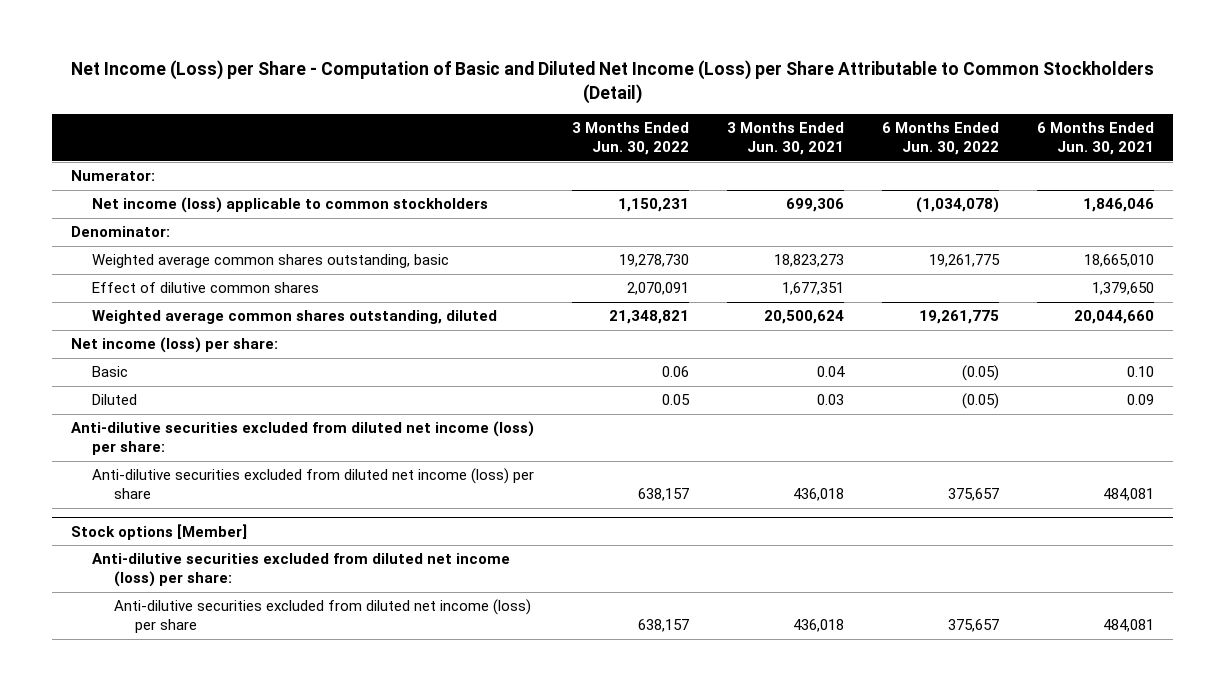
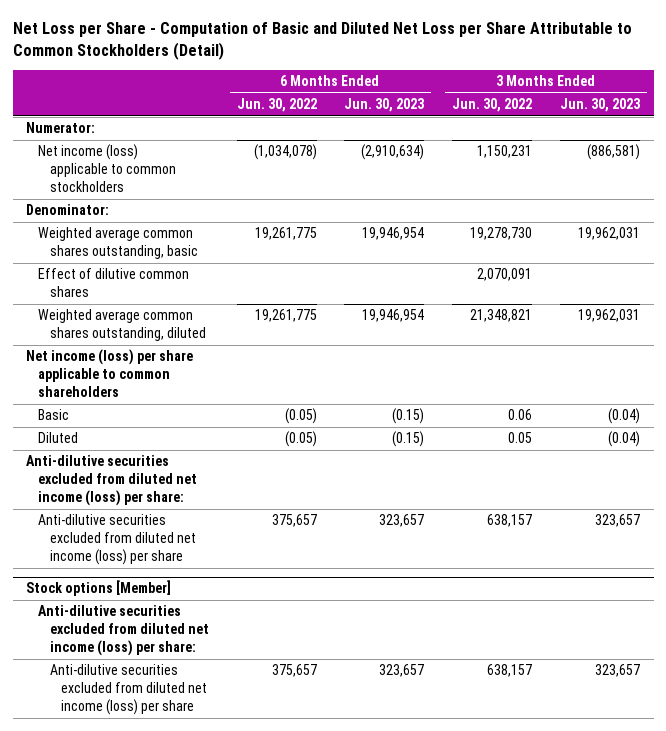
- Net Income (Loss) per Share - Computation of Basic and Diluted Net Income (Loss) per Share Attributable to Common Stockholders (Detail)
+ Net Loss per Share - Computation of Basic and Diluted Net Loss per Share Attributable to Common Stockholders (Detail)
- | 3 Months Ended Jun. 30, 2022 | 3 Months Ended Jun. 30, 2021 | 6 Months Ended Jun. 30, 2022 | 6 Months Ended Jun. 30, 2021
+ | 6 Months Ended Jun. 30, 2022 | 6 Months Ended Jun. 30, 2023 | 3 Months Ended Jun. 30, 2022 | 3 Months Ended Jun. 30, 2023
- Net income (loss) per share:
+ Net income (loss) per share applicable to common shareholders

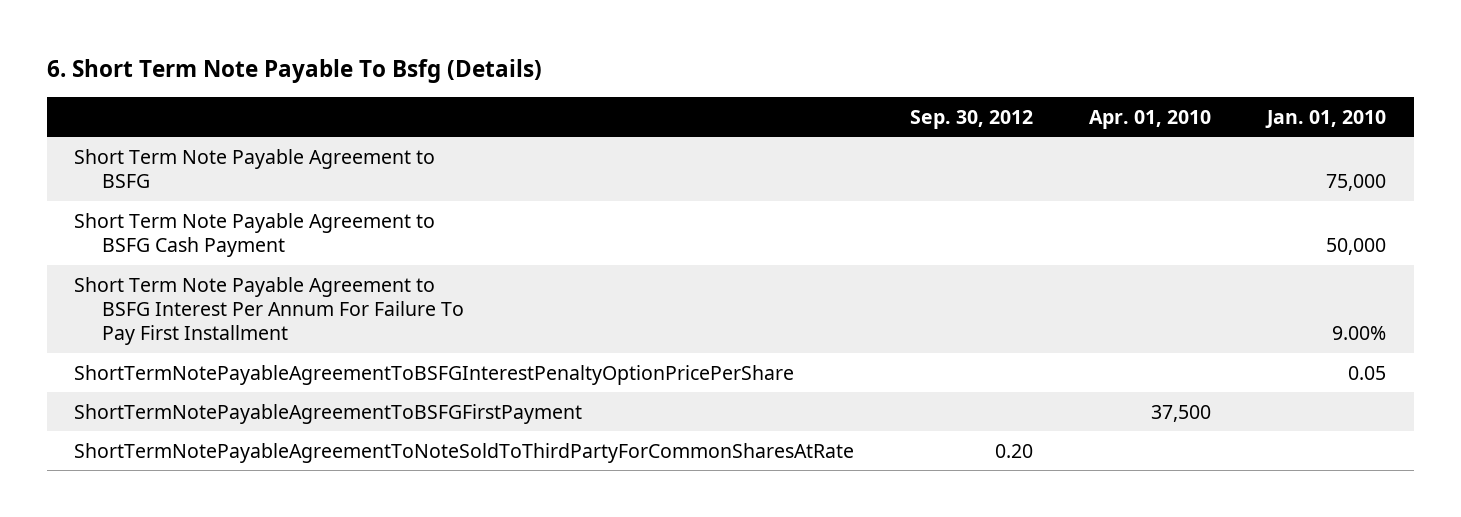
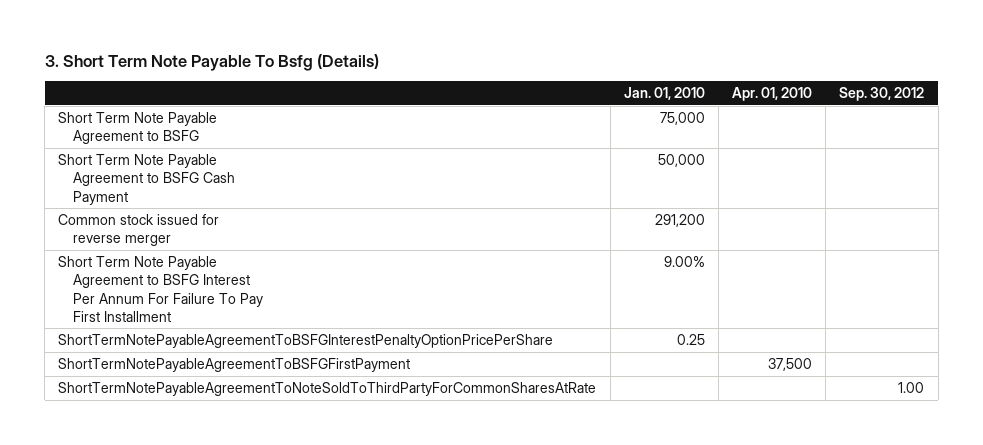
- 6. Short Term Note Payable To Bsfg (Details)
+ 3. Short Term Note Payable To Bsfg (Details)
- | Sep. 30, 2012 | Apr. 01, 2010 | Jan. 01, 2010
+ | Jan. 01, 2010 | Apr. 01, 2010 | Sep. 30, 2012
+ Common stock issued for reverse merger | 291,200 | |
- ShortTermNotePayableAgreementToBSFGInterestPenaltyOptionPricePerShare | | | 0.05
+ ShortTermNotePayableAgreementToBSFGInterestPenaltyOptionPricePerShare | 0.25 | |
- ShortTermNotePayableAgreementToNoteSoldToThirdPartyForCommonSharesAtRate | 0.20 | |
+ ShortTermNotePayableAgreementToNoteSoldToThirdPartyForCommonSharesAtRate | | | 1.00

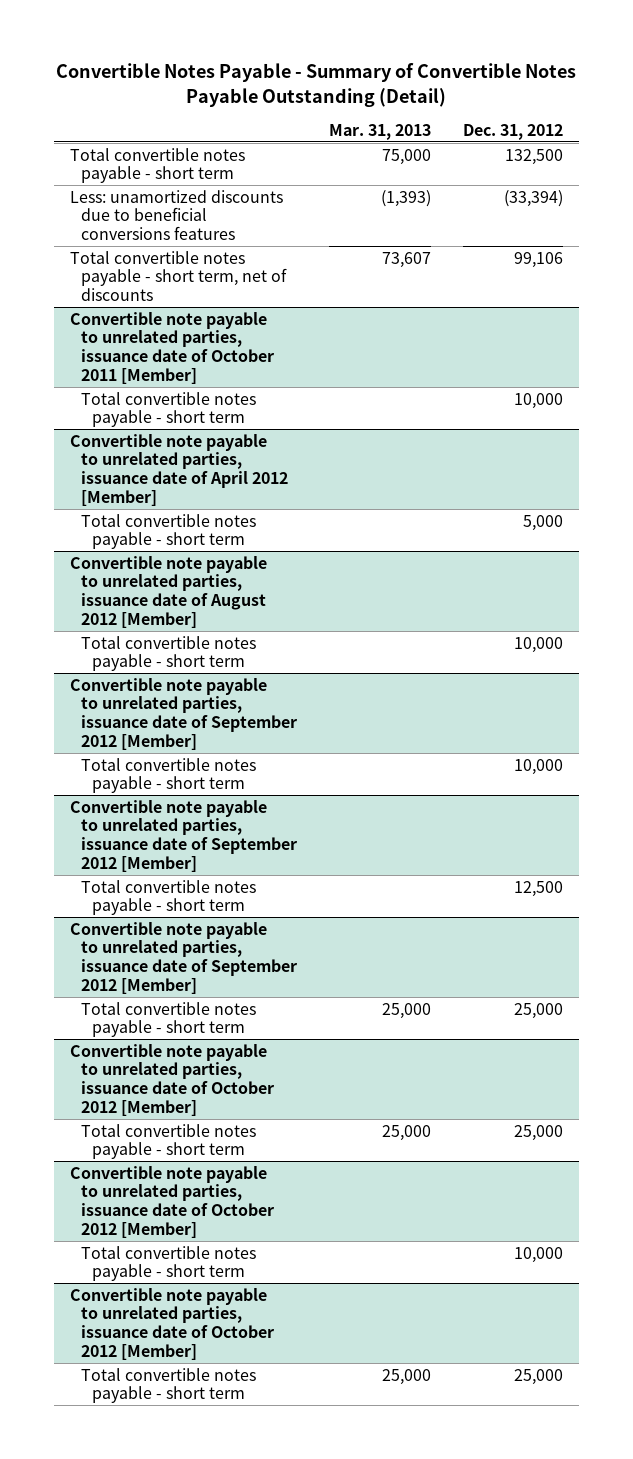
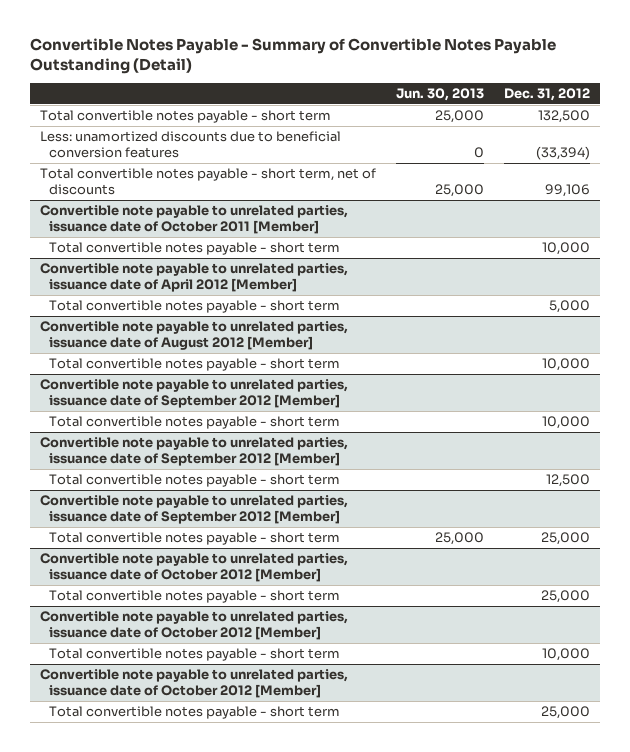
- | Mar. 31, 2013 | Dec. 31, 2012
+ | Jun. 30, 2013 | Dec. 31, 2012
- Less: unamortized discounts due to beneficial conversions features | (1,393) | (33,394)
+ Less: unamortized discounts due to beneficial conversion features | 0 | (33,394)

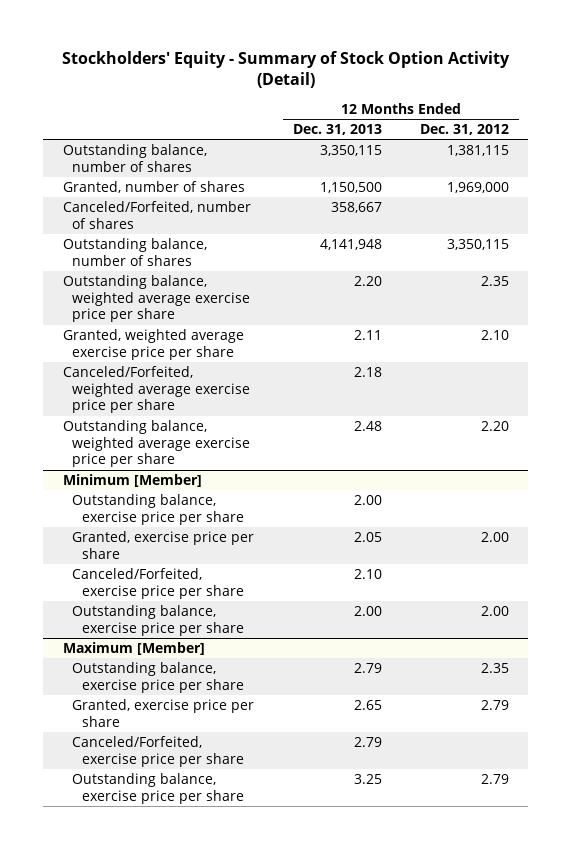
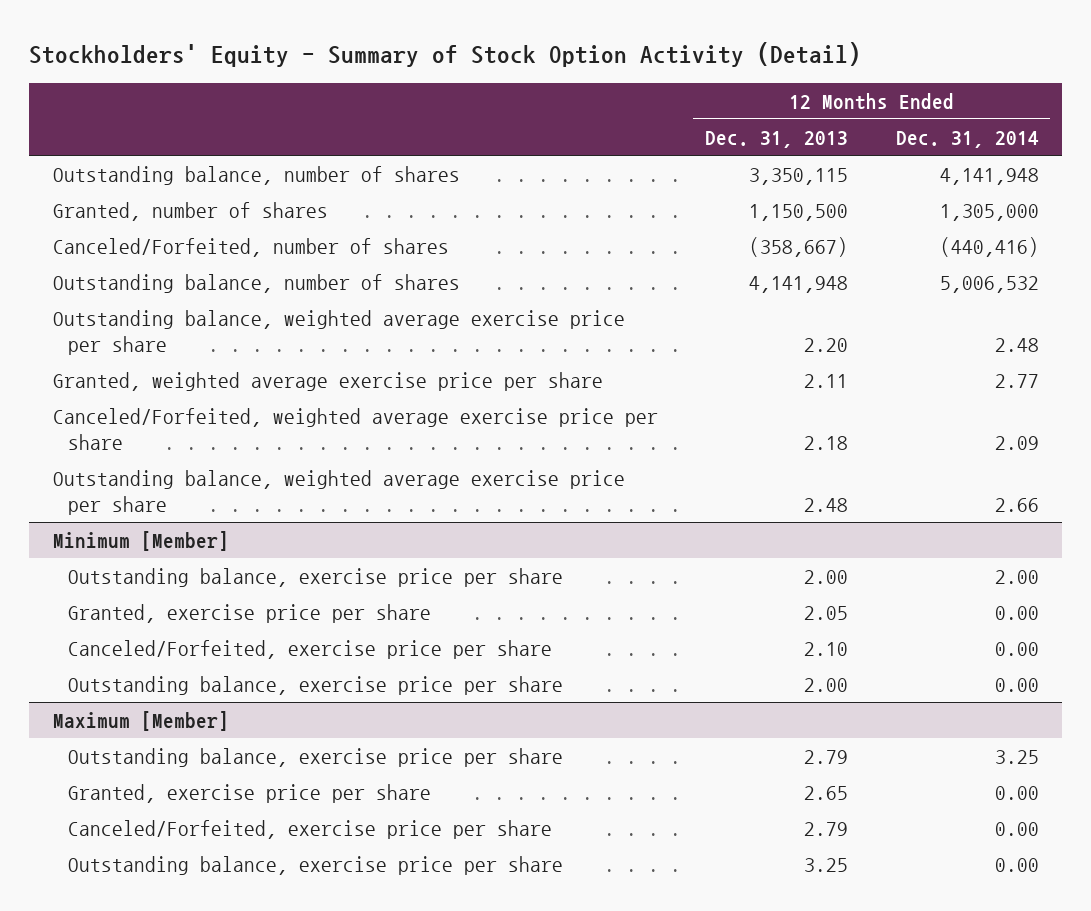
- | 12 Months Ended Dec. 31, 2013 | 12 Months Ended Dec. 31, 2012
+ | 12 Months Ended Dec. 31, 2013 | 12 Months Ended Dec. 31, 2014
- Canceled/Forfeited, number of shares | 358,667 |
+ Canceled/Forfeited, number of shares | (358,667) | (440,416)

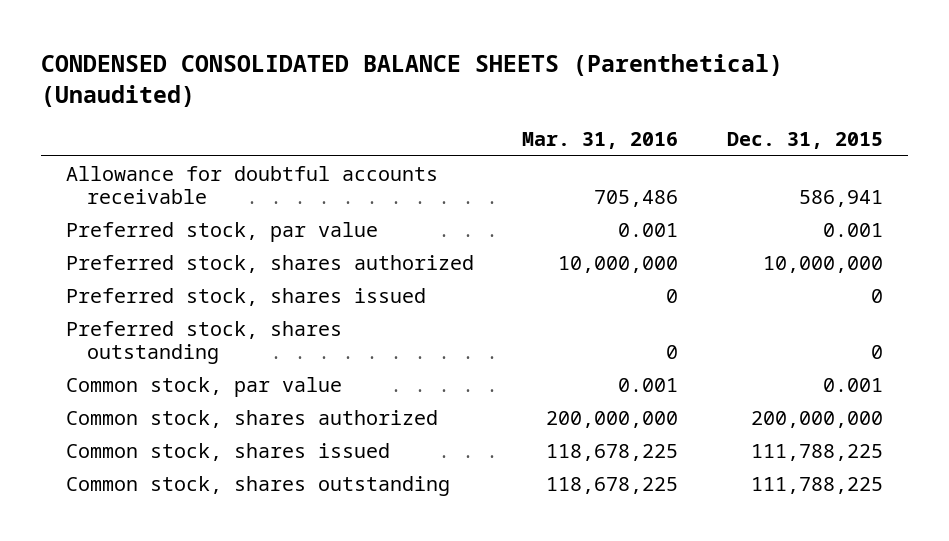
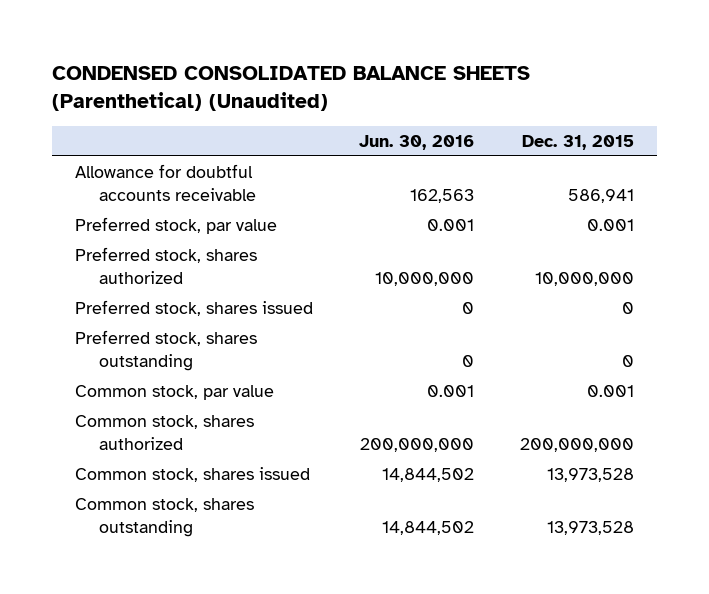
- | Mar. 31, 2016 | Dec. 31, 2015
+ | Jun. 30, 2016 | Dec. 31, 2015
- Common stock, shares issued | 118,678,225 | 111,788,225
- Common stock, shares outstanding | 118,678,225 | 111,788,225
+ Common stock, shares issued | 14,844,502 | 13,973,528
+ Common stock, shares outstanding | 14,844,502 | 13,973,528

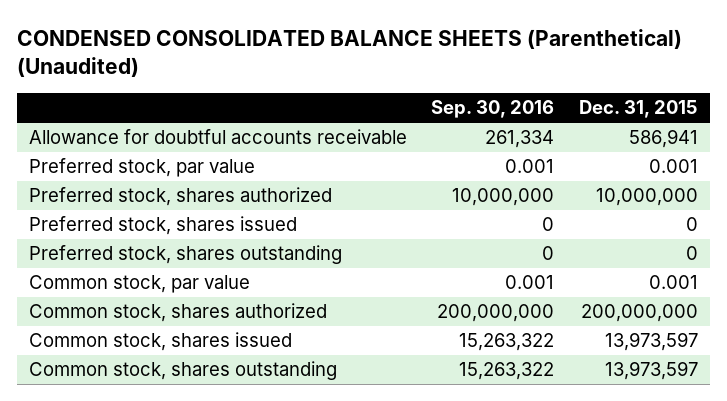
- | Jun. 30, 2016 | Dec. 31, 2015
+ | Sep. 30, 2016 | Dec. 31, 2015
- Common stock, shares issued | 14,844,502 | 13,973,528
- Common stock, shares outstanding | 14,844,502 | 13,973,528
+ Common stock, shares issued | 15,263,322 | 13,973,597
+ Common stock, shares outstanding | 15,263,322 | 13,973,597

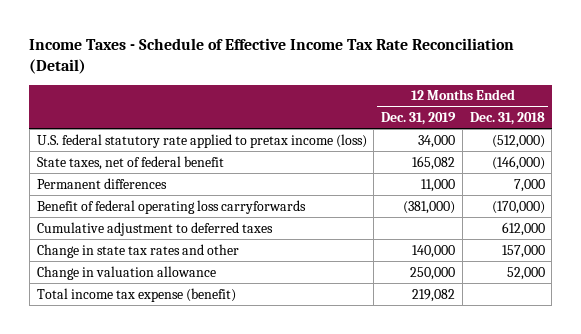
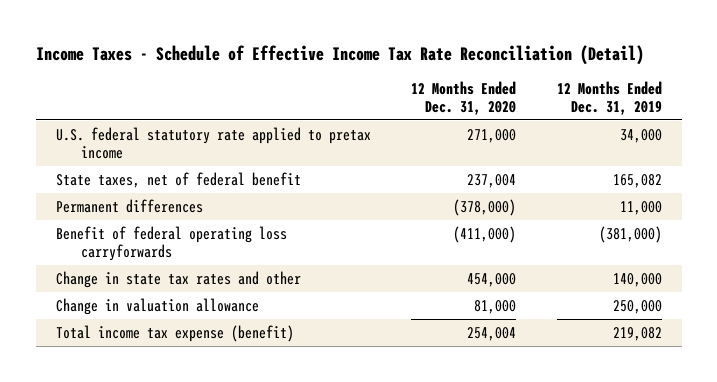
- | 12 Months Ended Dec. 31, 2019 | 12 Months Ended Dec. 31, 2018
+ | 12 Months Ended Dec. 31, 2020 | 12 Months Ended Dec. 31, 2019
- U.S. federal statutory rate applied to pretax income (loss) | 34,000 | (512,000)
+ U.S. federal statutory rate applied to pretax income | 271,000 | 34,000
- Cumulative adjustment to deferred taxes | | 612,000

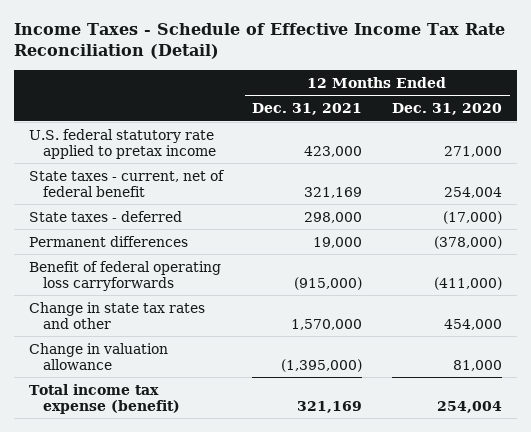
- | 12 Months Ended Dec. 31, 2020 | 12 Months Ended Dec. 31, 2019
+ | 12 Months Ended Dec. 31, 2021 | 12 Months Ended Dec. 31, 2020
- State taxes, net of federal benefit | 237,004 | 165,082
+ State taxes - current, net of federal benefit | 321,169 | 254,004
+ State taxes - deferred | 298,000 | (17,000)

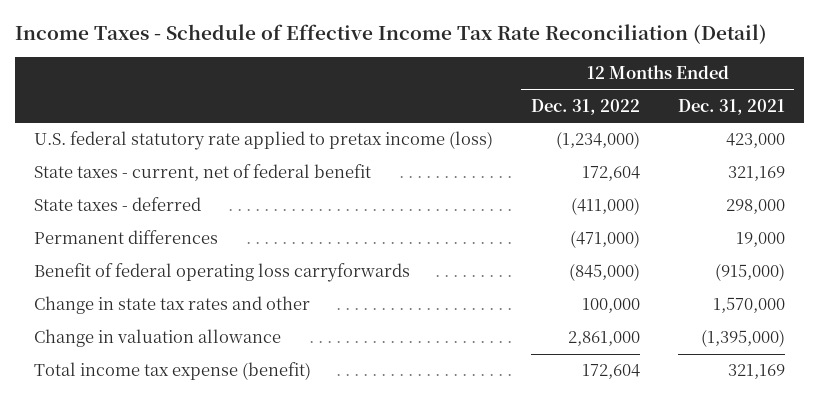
- | 12 Months Ended Dec. 31, 2021 | 12 Months Ended Dec. 31, 2020
+ | 12 Months Ended Dec. 31, 2022 | 12 Months Ended Dec. 31, 2021
- U.S. federal statutory rate applied to pretax income | 423,000 | 271,000
+ U.S. federal statutory rate applied to pretax income (loss) | (1,234,000) | 423,000

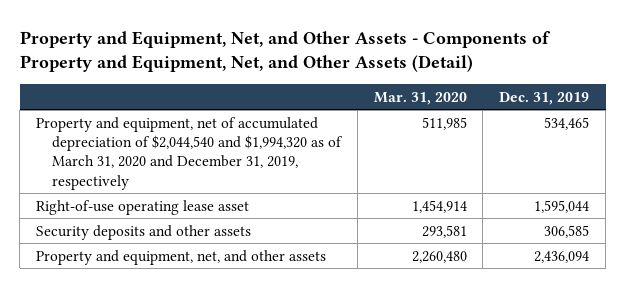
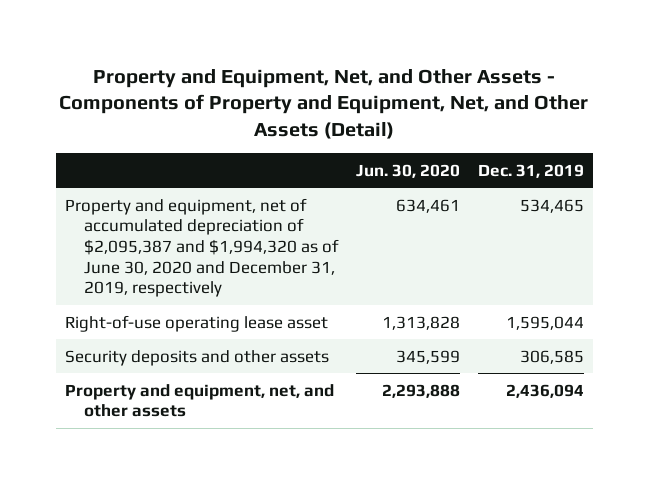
- | Mar. 31, 2020 | Dec. 31, 2019
+ | Jun. 30, 2020 | Dec. 31, 2019
- Property and equipment, net of accumulated depreciation of $2,044,540 and $1,994,320 as of March 31, 2020 and December 31, 2019, respectively | 511,985 | 534,465
+ Property and equipment, net of accumulated depreciation of $2,095,387 and $1,994,320 as of June 30, 2020 and December 31, 2019, respectively | 634,461 | 534,465

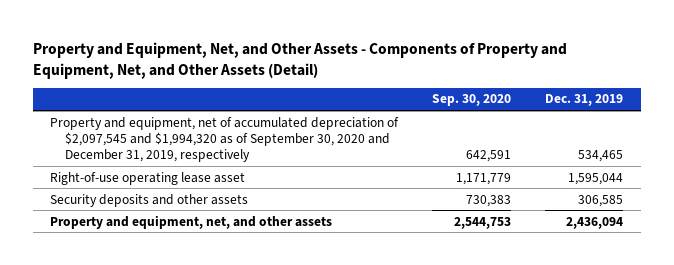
- | Jun. 30, 2020 | Dec. 31, 2019
+ | Sep. 30, 2020 | Dec. 31, 2019
- Property and equipment, net of accumulated depreciation of $2,095,387 and $1,994,320 as of June 30, 2020 and December 31, 2019, respectively | 634,461 | 534,465
+ Property and equipment, net of accumulated depreciation of $2,097,545 and $1,994,320 as of September 30, 2020 and December 31, 2019, respectively | 642,591 | 534,465

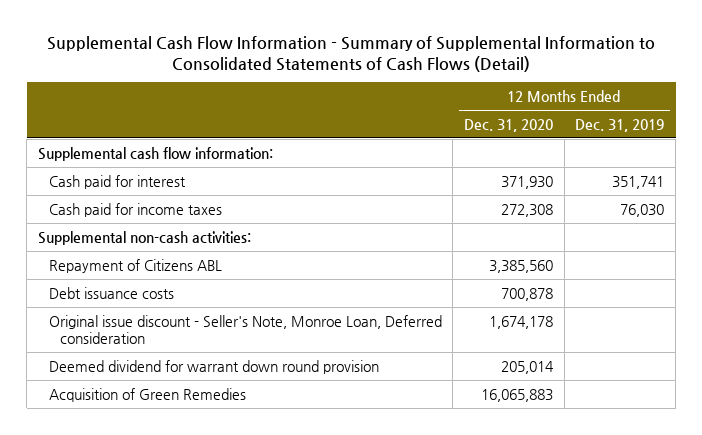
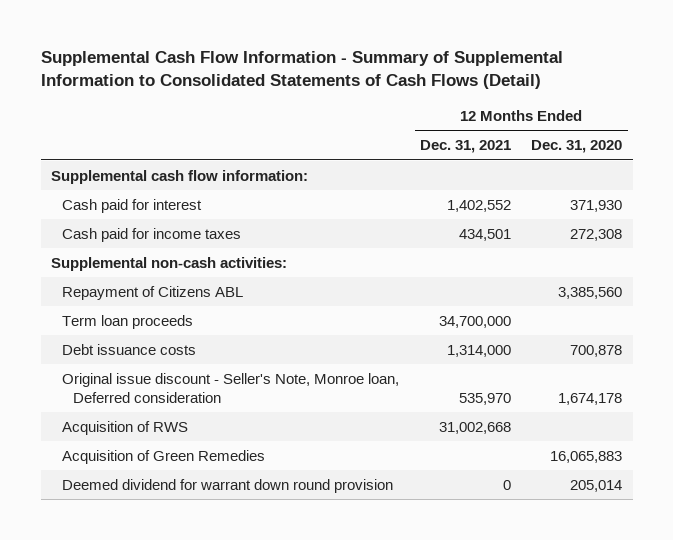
- | 12 Months Ended Dec. 31, 2020 | 12 Months Ended Dec. 31, 2019
+ | 12 Months Ended Dec. 31, 2021 | 12 Months Ended Dec. 31, 2020
+ Term loan proceeds | 34,700,000 |
- Original issue discount - Seller's Note, Monroe Loan, Deferred consideration | 1,674,178 |
+ Original issue discount - Seller's Note, Monroe loan, Deferred consideration | 535,970 | 1,674,178
+ Acquisition of RWS | 31,002,668 |
moved down: Deemed dividend for warrant down round provision | 0 | 205,014

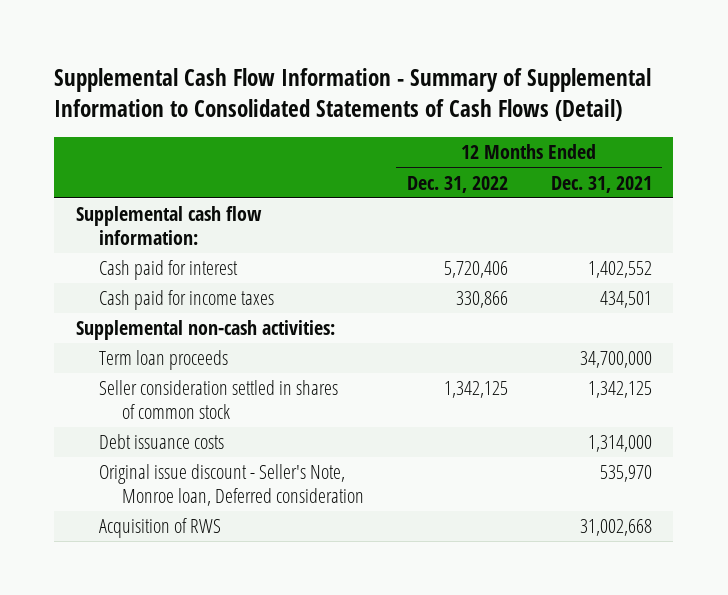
- | 12 Months Ended Dec. 31, 2021 | 12 Months Ended Dec. 31, 2020
+ | 12 Months Ended Dec. 31, 2022 | 12 Months Ended Dec. 31, 2021
- Repayment of Citizens ABL | | 3,385,560
+ Seller consideration settled in shares of common stock | 1,342,125 | 1,342,125
- Acquisition of Green Remedies | | 16,065,883
- Deemed dividend for warrant down round provision | 0 | 205,014

